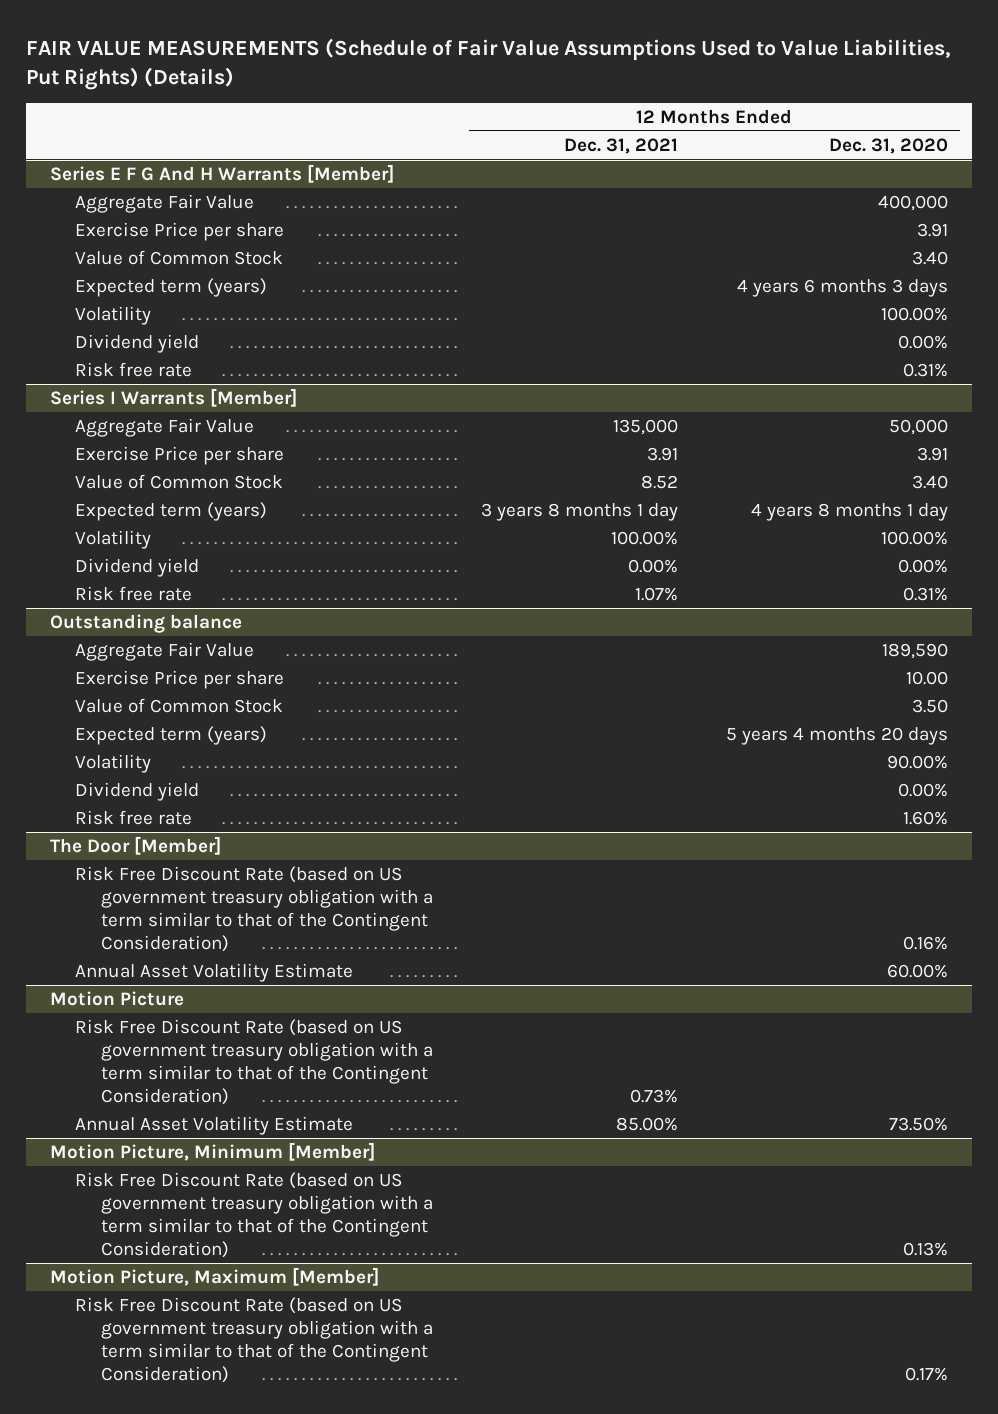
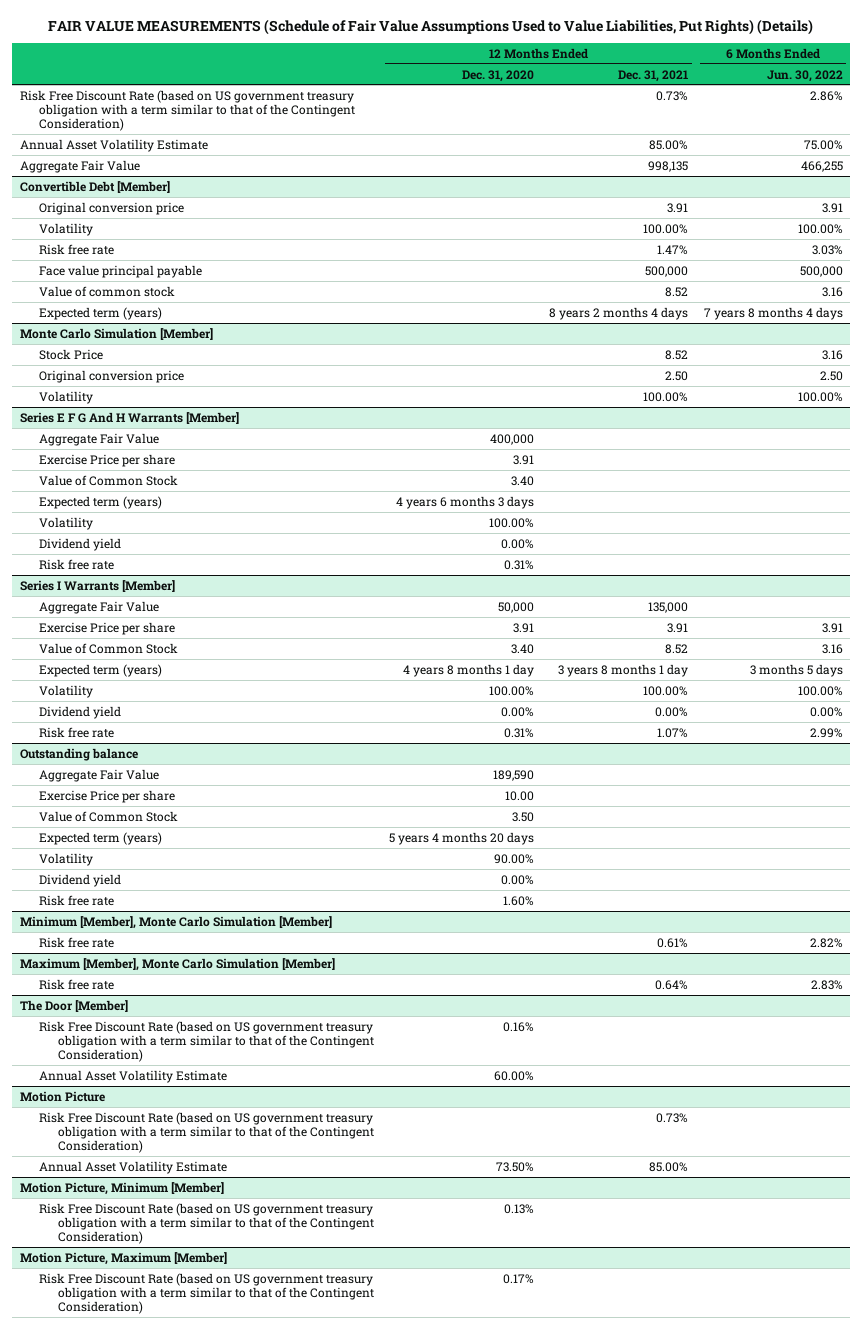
- | 12 Months Ended Dec. 31, 2021 | 12 Months Ended Dec. 31, 2020
+ | 12 Months Ended Dec. 31, 2020 | 12 Months Ended Dec. 31, 2021 | 6 Months Ended Jun. 30, 2022
+ Risk Free Discount Rate (based on US government treasury obligation with a term similar to that of the Contingent Consideration) | | 0.73% | 2.86%
+ Annual Asset Volatility Estimate | | 85.00% | 75.00%
+ Aggregate Fair Value | | 998,135 | 466,255
+ Convertible Debt [Member]
+ Original conversion price | | 3.91 | 3.91
+ Volatility | | 100.00% | 100.00%
+ Risk free rate | | 1.47% | 3.03%
+ Face value principal payable | | 500,000 | 500,000
+ Value of common stock | | 8.52 | 3.16
+ Expected term (years) | | 8 years 2 months 4 days | 7 years 8 months 4 days
+ Monte Carlo Simulation [Member]
+ Stock Price | | 8.52 | 3.16
+ Original conversion price | | 2.50 | 2.50
+ Volatility | | 100.00% | 100.00%
+ Minimum [Member], Monte Carlo Simulation [Member]
+ Risk free rate | | 0.61% | 2.82%
+ Maximum [Member], Monte Carlo Simulation [Member]
+ Risk free rate | | 0.64% | 2.83%

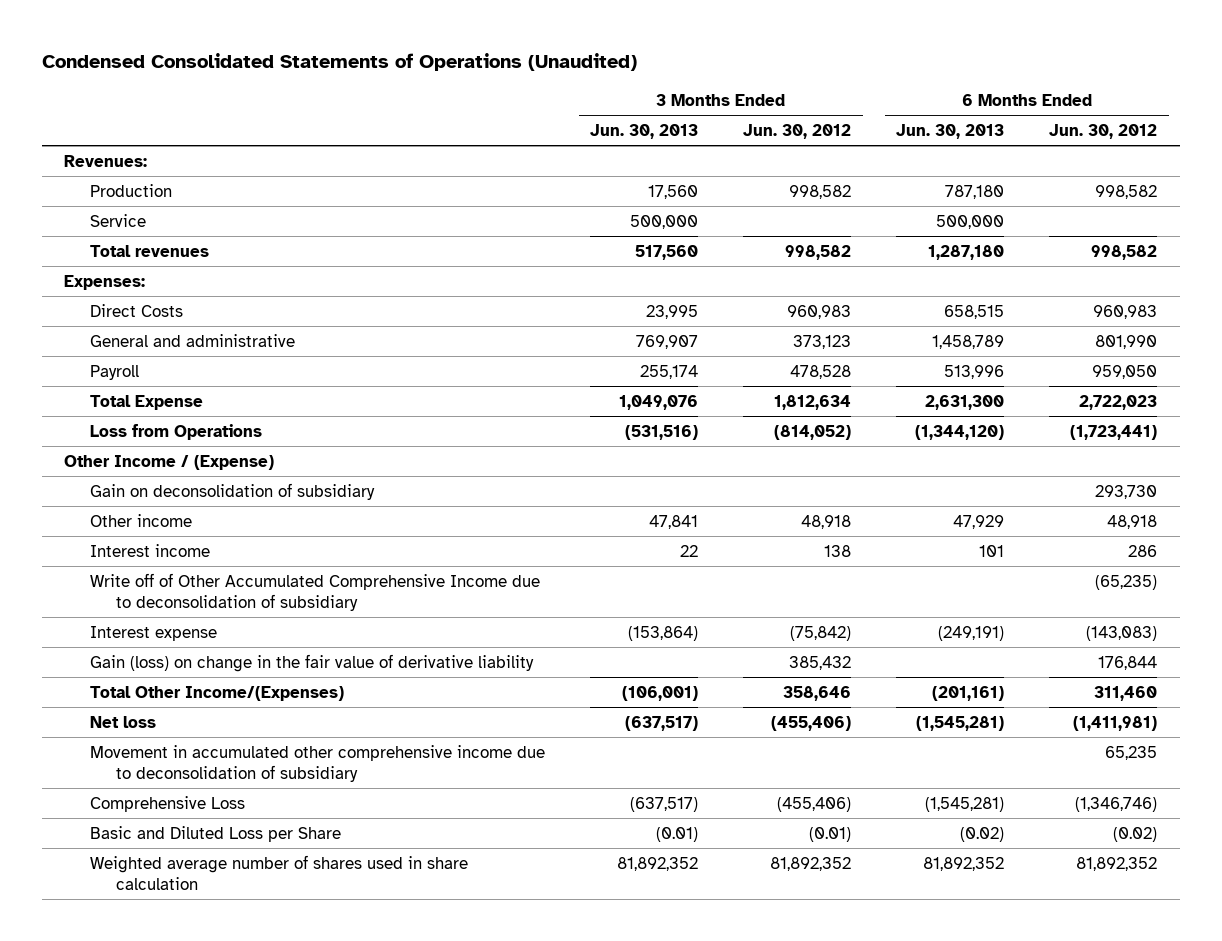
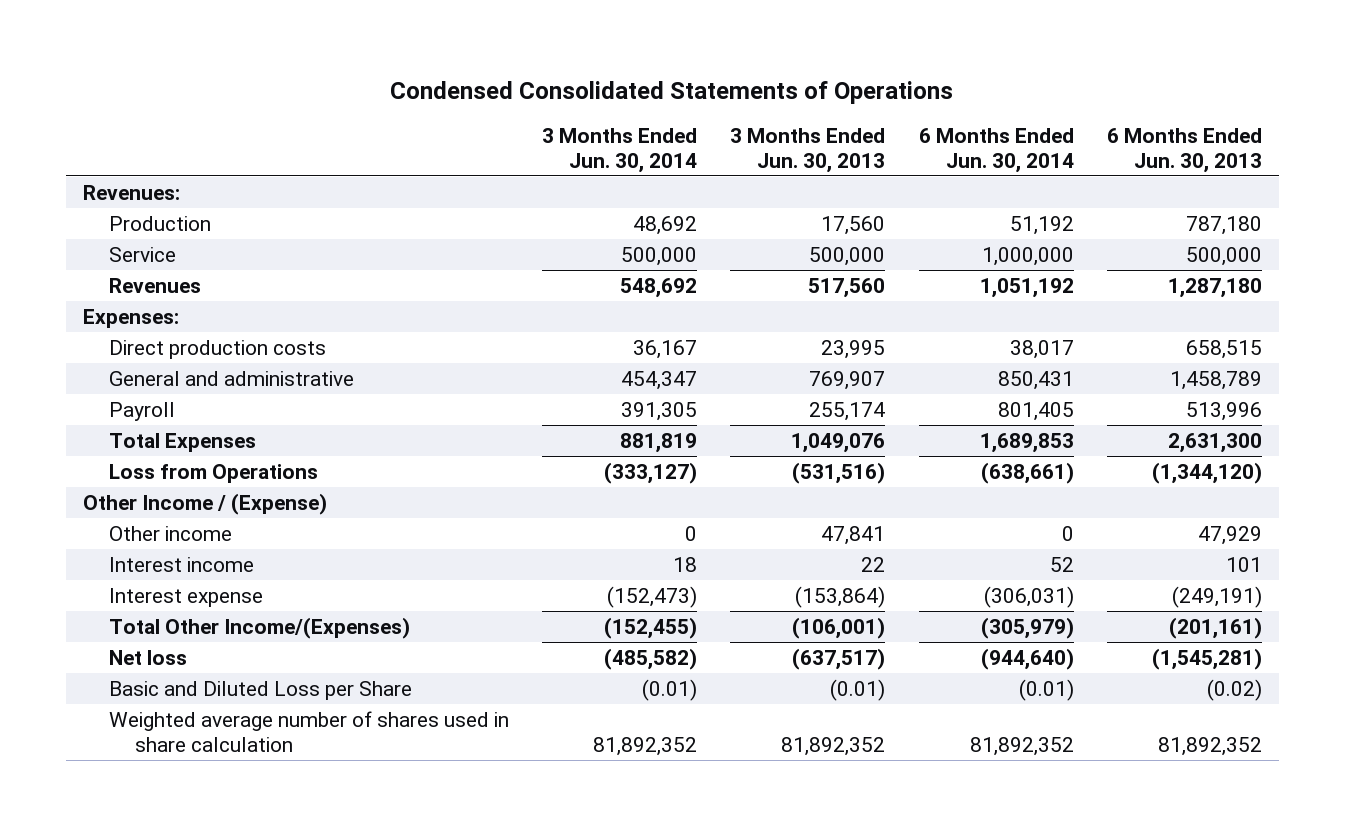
- Condensed Consolidated Statements of Operations (Unaudited)
+ Condensed Consolidated Statements of Operations
- | 3 Months Ended Jun. 30, 2013 | 3 Months Ended Jun. 30, 2012 | 6 Months Ended Jun. 30, 2013 | 6 Months Ended Jun. 30, 2012
+ | 3 Months Ended Jun. 30, 2014 | 3 Months Ended Jun. 30, 2013 | 6 Months Ended Jun. 30, 2014 | 6 Months Ended Jun. 30, 2013
- Total revenues | 517,560 | 998,582 | 1,287,180 | 998,582
+ Revenues | 548,692 | 517,560 | 1,051,192 | 1,287,180
- Direct Costs | 23,995 | 960,983 | 658,515 | 960,983
+ Direct production costs | 36,167 | 23,995 | 38,017 | 658,515
- Total Expense | 1,049,076 | 1,812,634 | 2,631,300 | 2,722,023
+ Total Expenses | 881,819 | 1,049,076 | 1,689,853 | 2,631,300
- Gain on deconsolidation of subsidiary | | | | 293,730
- Write off of Other Accumulated Comprehensive Income due to deconsolidation of subsidiary | | | | (65,235)
- Gain (loss) on change in the fair value of derivative liability | | 385,432 | | 176,844
- Movement in accumulated other comprehensive income due to deconsolidation of subsidiary | | | | 65,235
- Comprehensive Loss | (637,517) | (455,406) | (1,545,281) | (1,346,746)

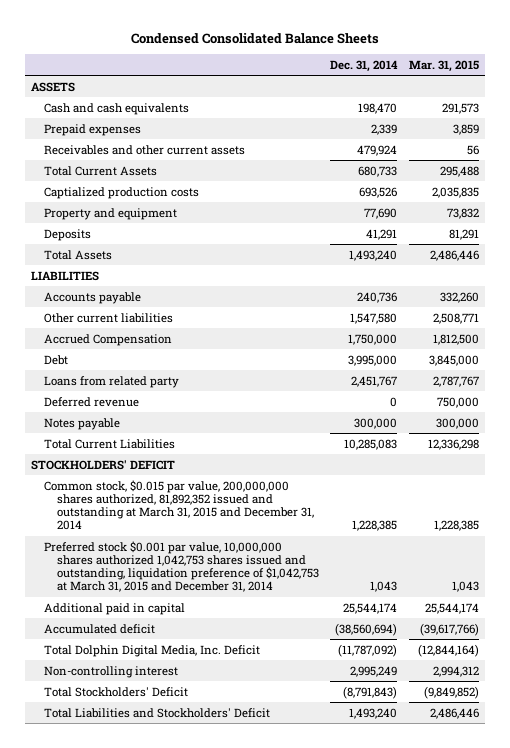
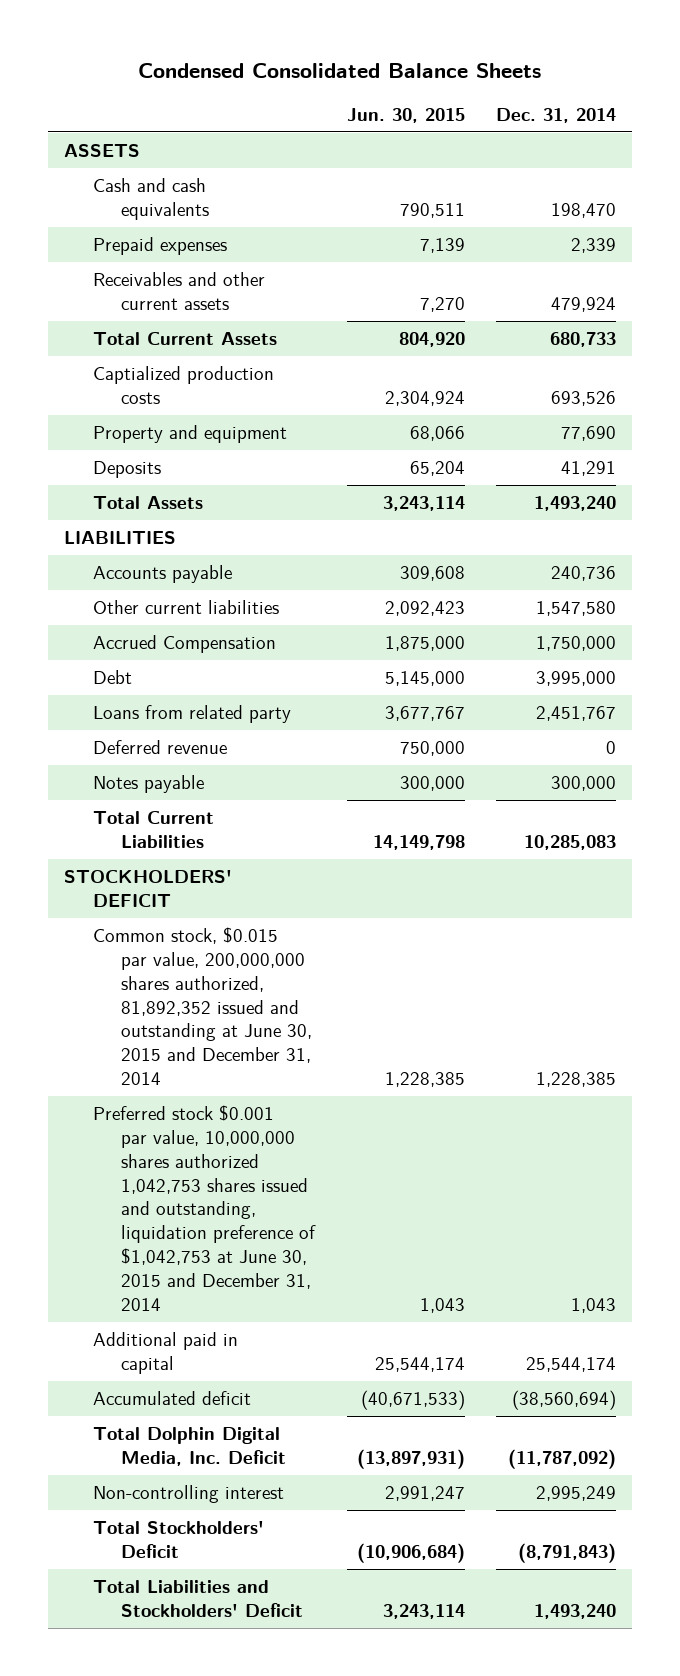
- | Dec. 31, 2014 | Mar. 31, 2015
+ | Jun. 30, 2015 | Dec. 31, 2014
- Common stock, $0.015 par value, 200,000,000 shares authorized, 81,892,352 issued and outstanding at March 31, 2015 and December 31, 2014 | 1,228,385 | 1,228,385
- Preferred stock $0.001 par value, 10,000,000 shares authorized 1,042,753 shares issued and outstanding, liquidation preference of $1,042,753 at March 31, 2015 and December 31, 2014 | 1,043 | 1,043
+ Common stock, $0.015 par value, 200,000,000 shares authorized, 81,892,352 issued and outstanding at June 30, 2015 and December 31, 2014 | 1,228,385 | 1,228,385
+ Preferred stock $0.001 par value, 10,000,000 shares authorized 1,042,753 shares issued and outstanding, liquidation preference of $1,042,753 at June 30, 2015 and December 31, 2014 | 1,043 | 1,043

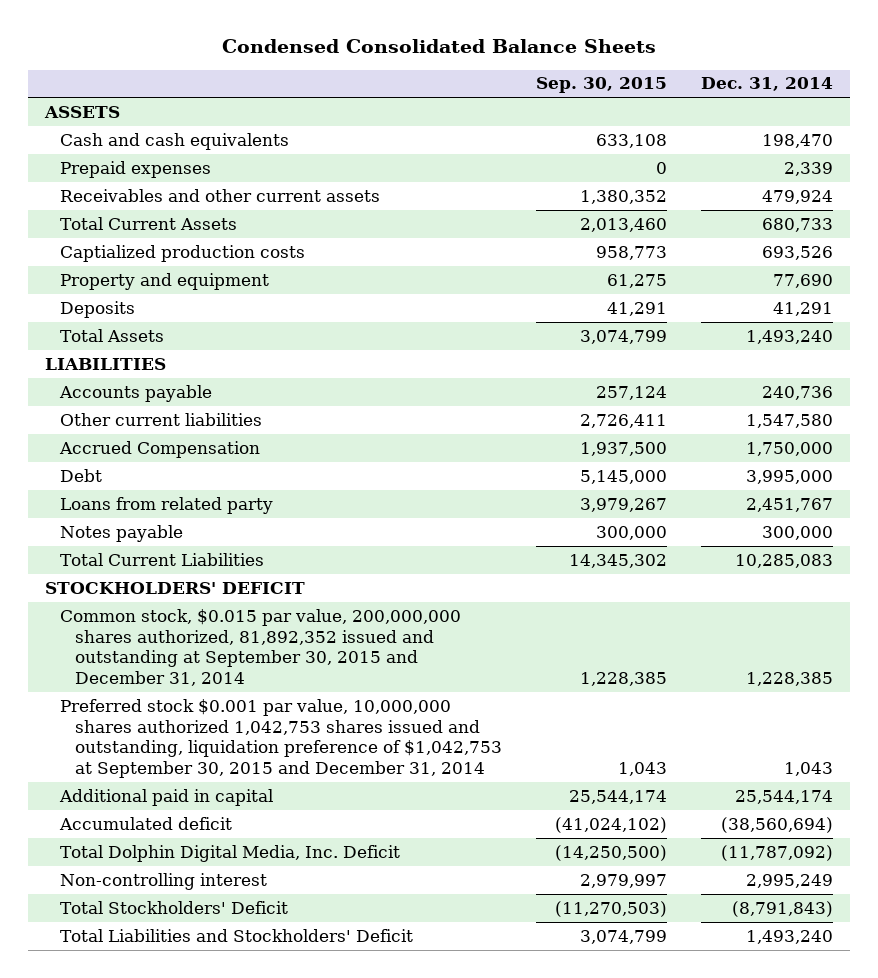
- | Jun. 30, 2015 | Dec. 31, 2014
+ | Sep. 30, 2015 | Dec. 31, 2014
- Deferred revenue | 750,000 | 0
- Common stock, $0.015 par value, 200,000,000 shares authorized, 81,892,352 issued and outstanding at June 30, 2015 and December 31, 2014 | 1,228,385 | 1,228,385
- Preferred stock $0.001 par value, 10,000,000 shares authorized 1,042,753 shares issued and outstanding, liquidation preference of $1,042,753 at June 30, 2015 and December 31, 2014 | 1,043 | 1,043
+ Common stock, $0.015 par value, 200,000,000 shares authorized, 81,892,352 issued and outstanding at September 30, 2015 and December 31, 2014 | 1,228,385 | 1,228,385
+ Preferred stock $0.001 par value, 10,000,000 shares authorized 1,042,753 shares issued and outstanding, liquidation preference of $1,042,753 at September 30, 2015 and December 31, 2014 | 1,043 | 1,043

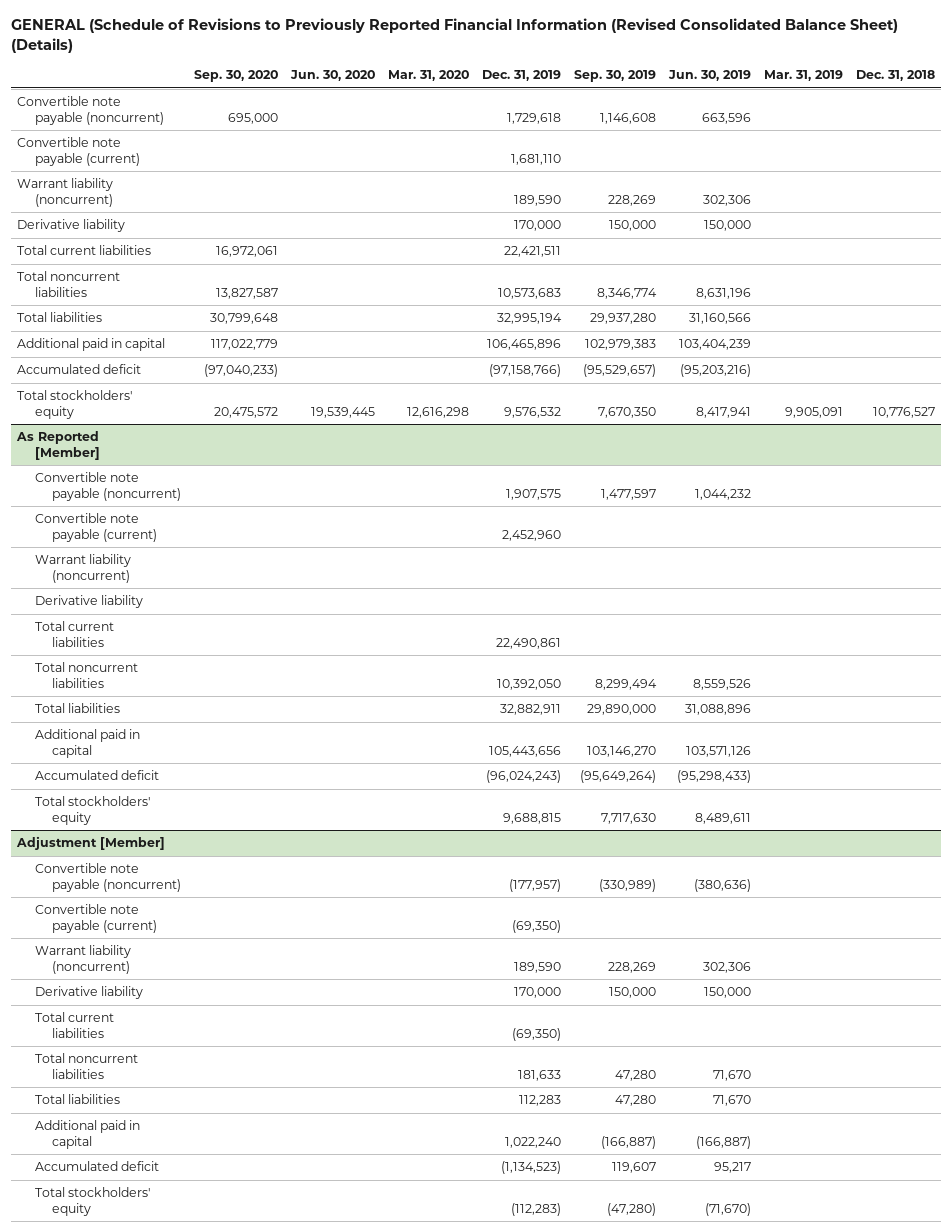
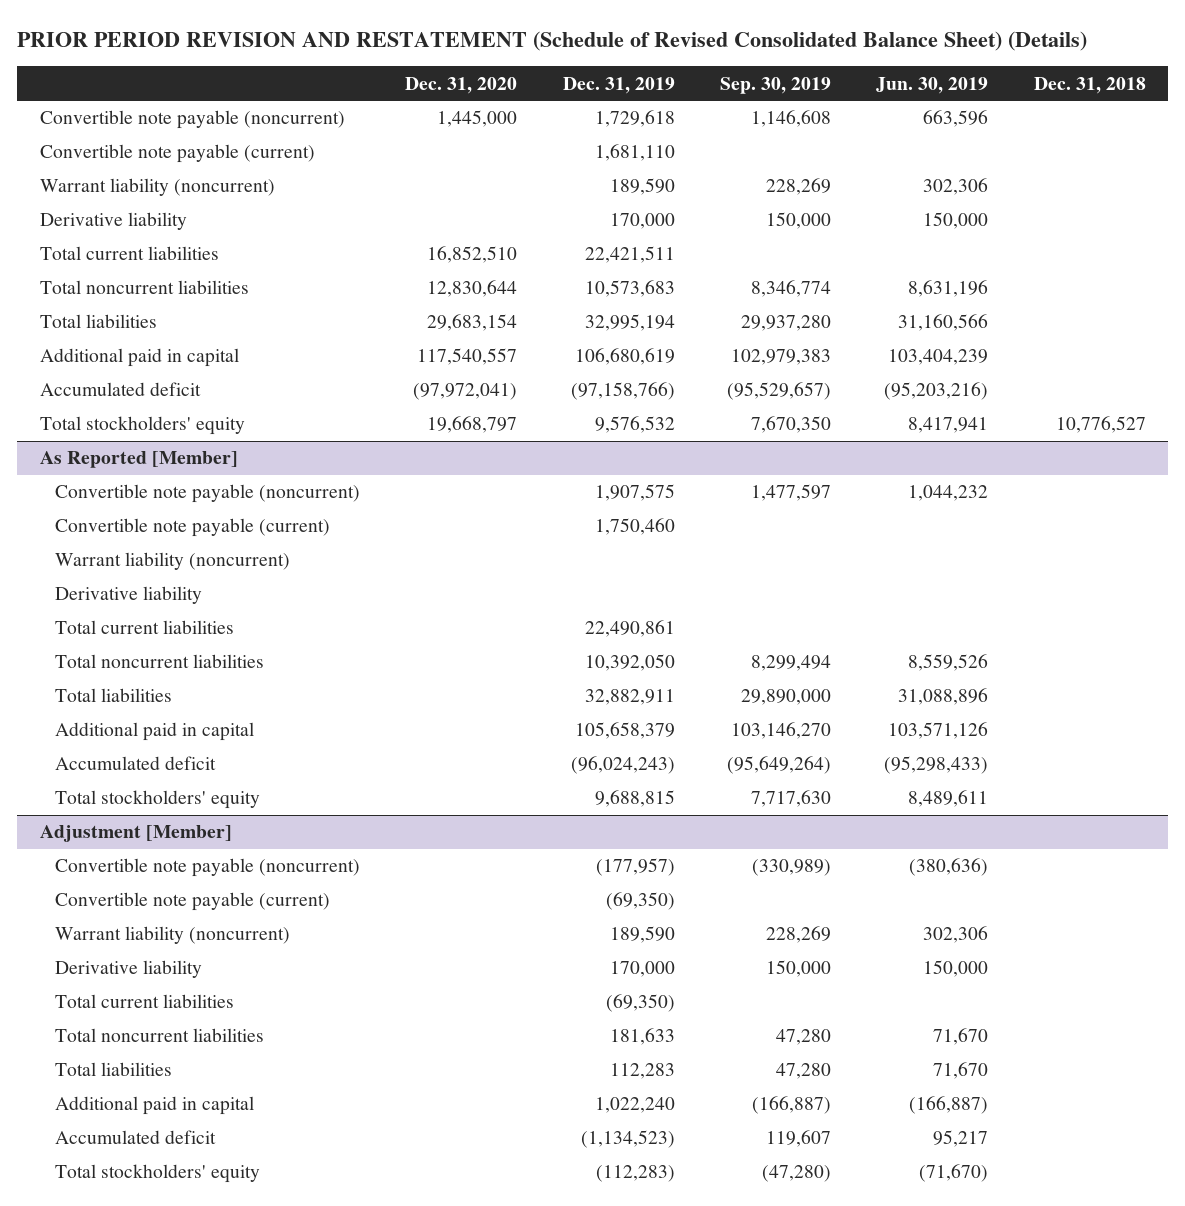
- GENERAL (Schedule of Revisions to Previously Reported Financial Information (Revised Consolidated Balance Sheet) (Details)
+ PRIOR PERIOD REVISION AND RESTATEMENT (Schedule of Revised Consolidated Balance Sheet) (Details)
- | Sep. 30, 2020 | Jun. 30, 2020 | Mar. 31, 2020 | Dec. 31, 2019 | Sep. 30, 2019 | Jun. 30, 2019 | Mar. 31, 2019 | Dec. 31, 2018
+ | Dec. 31, 2020 | Dec. 31, 2019 | Sep. 30, 2019 | Jun. 30, 2019 | Dec. 31, 2018
- Additional paid in capital | 117,022,779 | | | 106,465,896 | 102,979,383 | 103,404,239 | |
+ Additional paid in capital | 117,540,557 | 106,680,619 | 102,979,383 | 103,404,239 |
@ As Reported [Member]
- Convertible note payable (current) | | | | 2,452,960 | | | |
+ Convertible note payable (current) | | 1,750,460 | | |
- Additional paid in capital | | | | 105,443,656 | 103,146,270 | 103,571,126 | |
+ Additional paid in capital | | 105,658,379 | 103,146,270 | 103,571,126 |

